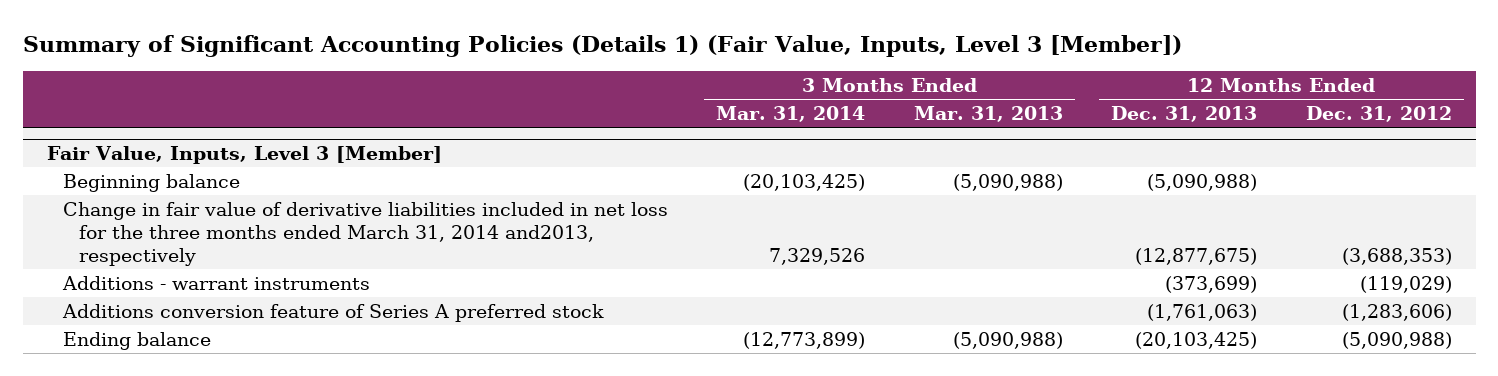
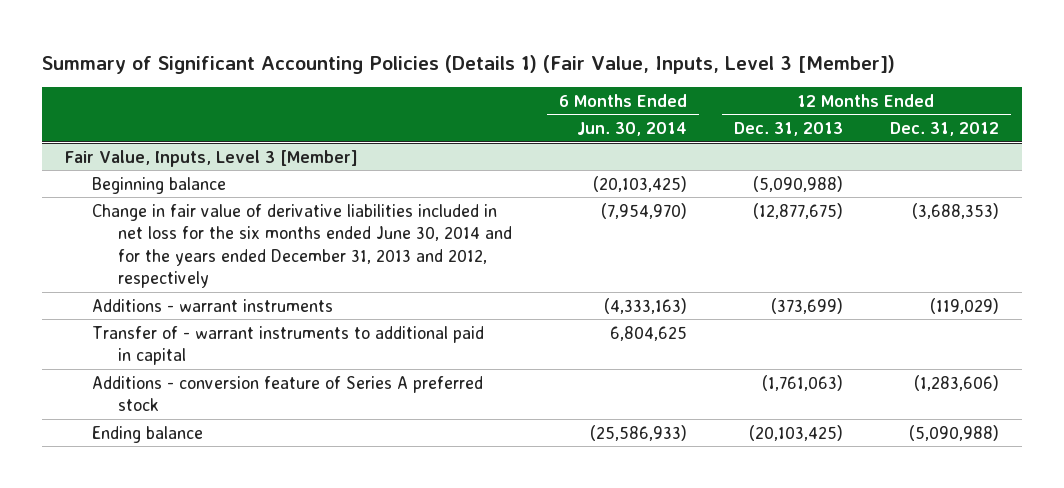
- | 3 Months Ended Mar. 31, 2014 | 3 Months Ended Mar. 31, 2013 | 12 Months Ended Dec. 31, 2013 | 12 Months Ended Dec. 31, 2012
+ | 6 Months Ended Jun. 30, 2014 | 12 Months Ended Dec. 31, 2013 | 12 Months Ended Dec. 31, 2012
@ Fair Value, Inputs, Level 3 [Member]
- Change in fair value of derivative liabilities included in net loss for the three months ended March 31, 2014 and2013, respectively | 7,329,526 | | (12,877,675) | (3,688,353)
+ Change in fair value of derivative liabilities included in net loss for the six months ended June 30, 2014 and for the years ended December 31, 2013 and 2012, respectively | (7,954,970) | (12,877,675) | (3,688,353)
- Additions conversion feature of Series A preferred stock | | | (1,761,063) | (1,283,606)
+ Transfer of - warrant instruments to additional paid in capital | 6,804,625 | |
+ Additions - conversion feature of Series A preferred stock | | (1,761,063) | (1,283,606)

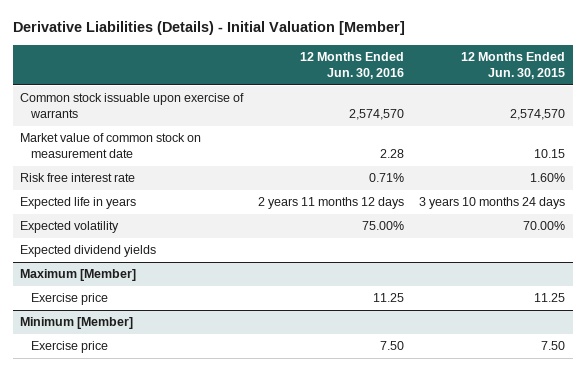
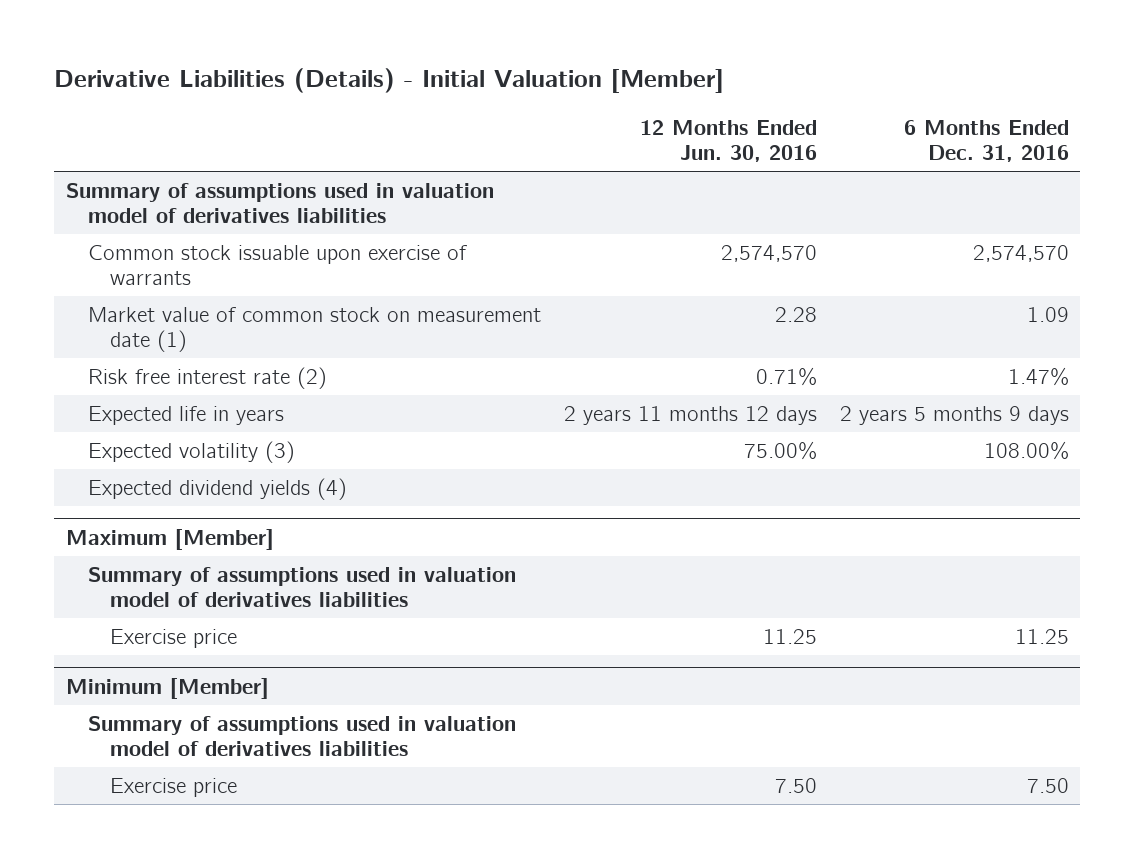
- | 12 Months Ended Jun. 30, 2016 | 12 Months Ended Jun. 30, 2015
+ | 12 Months Ended Jun. 30, 2016 | 6 Months Ended Dec. 31, 2016
+ Summary of assumptions used in valuation model of derivatives liabilities
- Market value of common stock on measurement date | 2.28 | 10.15
- Risk free interest rate | 0.71% | 1.60%
+ Market value of common stock on measurement date (1) | 2.28 | 1.09
+ Risk free interest rate (2) | 0.71% | 1.47%
- Expected volatility | 75.00% | 70.00%
- Expected dividend yields
+ Expected volatility (3) | 75.00% | 108.00%
+ Expected dividend yields (4)
@ Maximum [Member]
+ Summary of assumptions used in valuation model of derivatives liabilities
@ Minimum [Member]
+ Summary of assumptions used in valuation model of derivatives liabilities

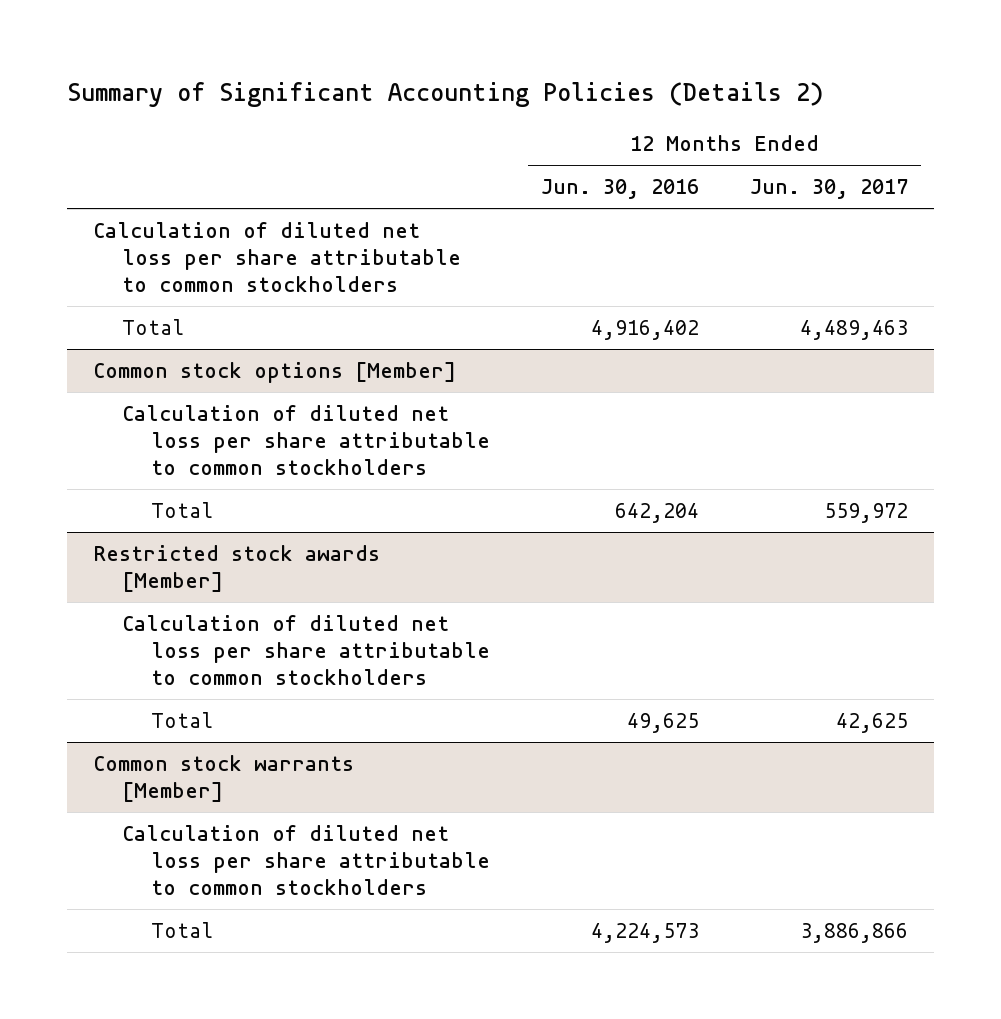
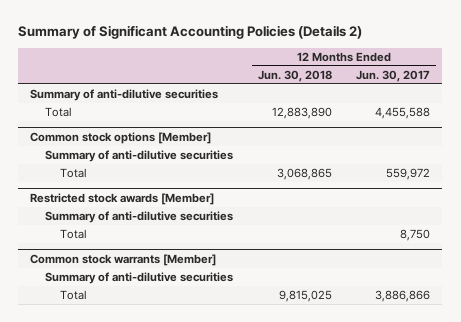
- | 12 Months Ended Jun. 30, 2016 | 12 Months Ended Jun. 30, 2017
+ | 12 Months Ended Jun. 30, 2018 | 12 Months Ended Jun. 30, 2017
- Calculation of diluted net loss per share attributable to common stockholders
- Total | 4,916,402 | 4,489,463
+ Summary of anti-dilutive securities
+ Total | 12,883,890 | 4,455,588
@ Common stock options [Member]
- Calculation of diluted net loss per share attributable to common stockholders
+ Summary of anti-dilutive securities
@ Restricted stock awards [Member]
- Calculation of diluted net loss per share attributable to common stockholders
- Total | 49,625 | 42,625
+ Summary of anti-dilutive securities
+ Total | | 8,750
@ Common stock warrants [Member]
- Calculation of diluted net loss per share attributable to common stockholders
+ Summary of anti-dilutive securities

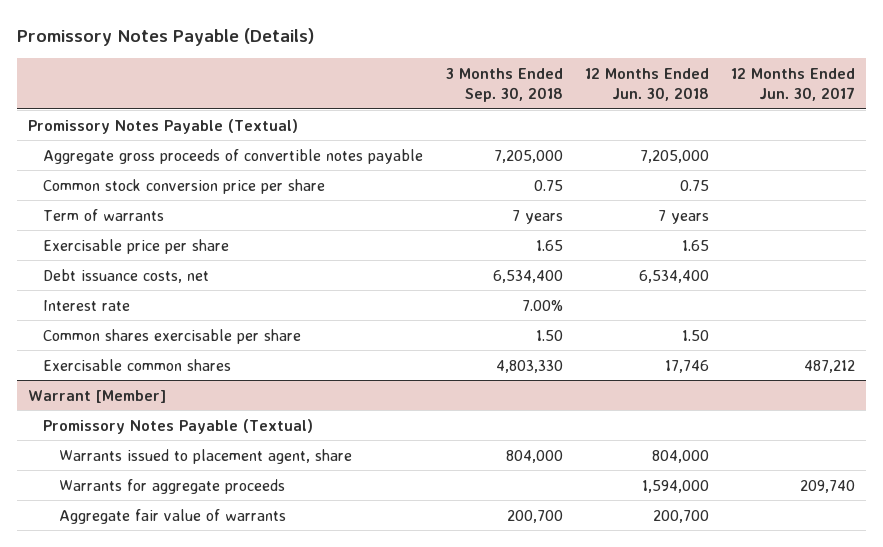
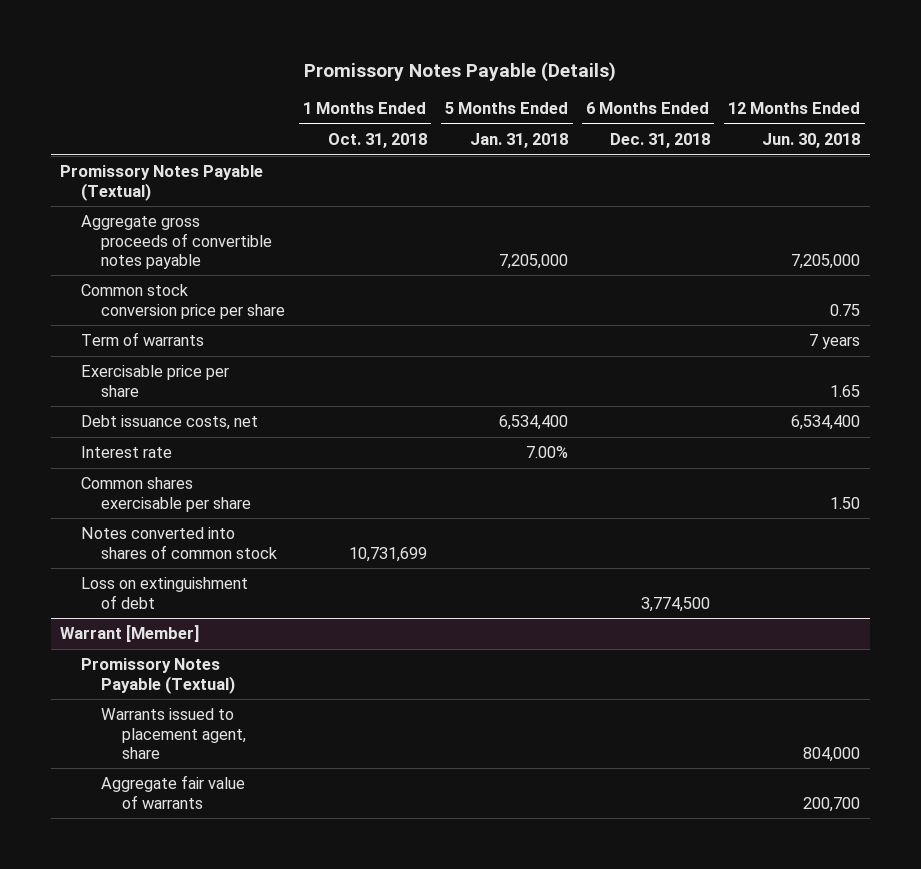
- | 3 Months Ended Sep. 30, 2018 | 12 Months Ended Jun. 30, 2018 | 12 Months Ended Jun. 30, 2017
+ | 1 Months Ended Oct. 31, 2018 | 5 Months Ended Jan. 31, 2018 | 6 Months Ended Dec. 31, 2018 | 12 Months Ended Jun. 30, 2018
- Exercisable common shares | 4,803,330 | 17,746 | 487,212
+ Notes converted into shares of common stock | 10,731,699 | | |
+ Loss on extinguishment of debt | | | 3,774,500 |
@ Warrant [Member]
- Warrants for aggregate proceeds | | 1,594,000 | 209,740

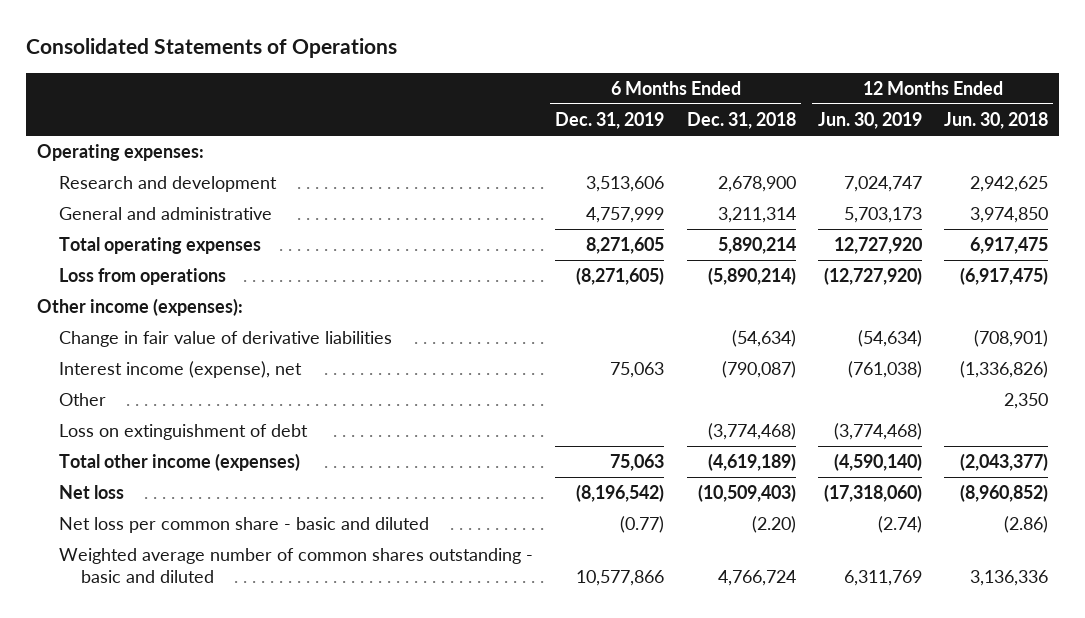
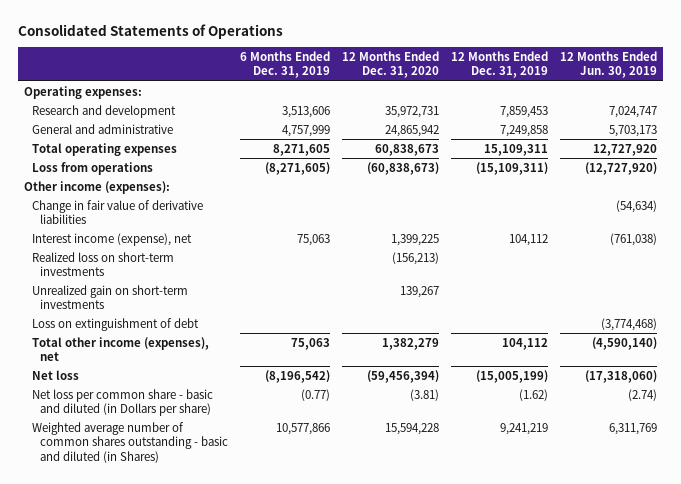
- | 6 Months Ended Dec. 31, 2019 | 6 Months Ended Dec. 31, 2018 | 12 Months Ended Jun. 30, 2019 | 12 Months Ended Jun. 30, 2018
+ | 6 Months Ended Dec. 31, 2019 | 12 Months Ended Dec. 31, 2020 | 12 Months Ended Dec. 31, 2019 | 12 Months Ended Jun. 30, 2019
- Other | | | | 2,350
+ Realized loss on short-term investments | | (156,213) | |
+ Unrealized gain on short-term investments | | 139,267 | |
- Total other income (expenses) | 75,063 | (4,619,189) | (4,590,140) | (2,043,377)
+ Total other income (expenses), net | 75,063 | 1,382,279 | 104,112 | (4,590,140)
- Net loss per common share - basic and diluted | (0.77) | (2.20) | (2.74) | (2.86)
- Weighted average number of common shares outstanding - basic and diluted | 10,577,866 | 4,766,724 | 6,311,769 | 3,136,336
+ Net loss per common share - basic and diluted (in Dollars per share) | (0.77) | (3.81) | (1.62) | (2.74)
+ Weighted average number of common shares outstanding - basic and diluted (in Shares) | 10,577,866 | 15,594,228 | 9,241,219 | 6,311,769

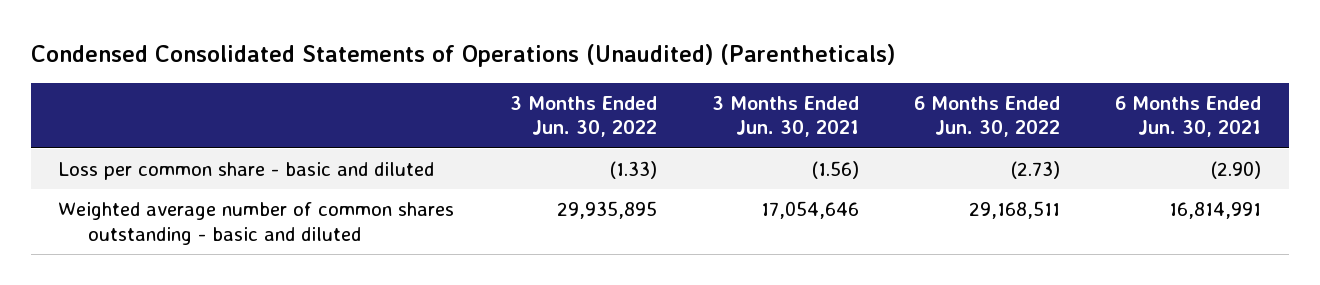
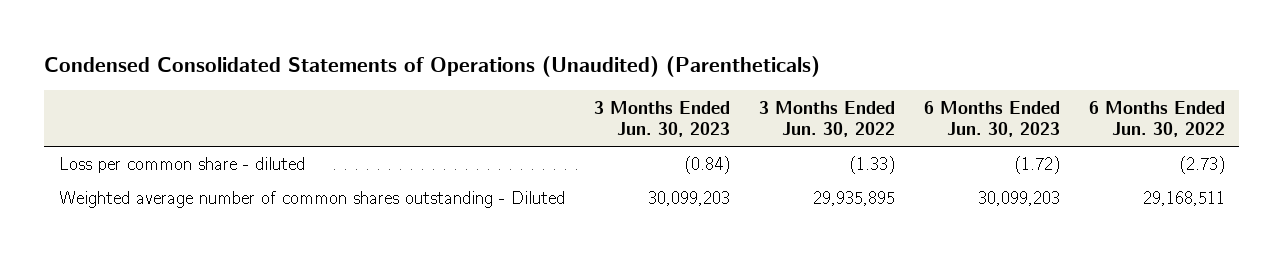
- | 3 Months Ended Jun. 30, 2022 | 3 Months Ended Jun. 30, 2021 | 6 Months Ended Jun. 30, 2022 | 6 Months Ended Jun. 30, 2021
+ | 3 Months Ended Jun. 30, 2023 | 3 Months Ended Jun. 30, 2022 | 6 Months Ended Jun. 30, 2023 | 6 Months Ended Jun. 30, 2022
- Loss per common share - basic and diluted | (1.33) | (1.56) | (2.73) | (2.90)
- Weighted average number of common shares outstanding - basic and diluted | 29,935,895 | 17,054,646 | 29,168,511 | 16,814,991
+ Loss per common share - diluted | (0.84) | (1.33) | (1.72) | (2.73)
+ Weighted average number of common shares outstanding - Diluted | 30,099,203 | 29,935,895 | 30,099,203 | 29,168,511

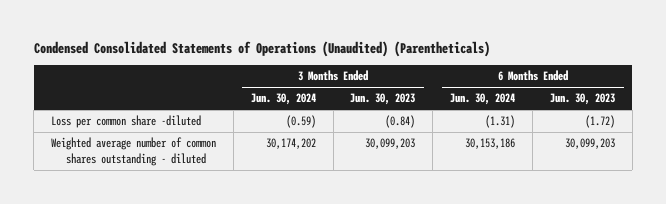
- | 3 Months Ended Jun. 30, 2023 | 3 Months Ended Jun. 30, 2022 | 6 Months Ended Jun. 30, 2023 | 6 Months Ended Jun. 30, 2022
+ | 3 Months Ended Jun. 30, 2024 | 3 Months Ended Jun. 30, 2023 | 6 Months Ended Jun. 30, 2024 | 6 Months Ended Jun. 30, 2023
- Loss per common share - diluted | (0.84) | (1.33) | (1.72) | (2.73)
- Weighted average number of common shares outstanding - Diluted | 30,099,203 | 29,935,895 | 30,099,203 | 29,168,511
+ Loss per common share -diluted | (0.59) | (0.84) | (1.31) | (1.72)
+ Weighted average number of common shares outstanding - diluted | 30,174,202 | 30,099,203 | 30,153,186 | 30,099,203

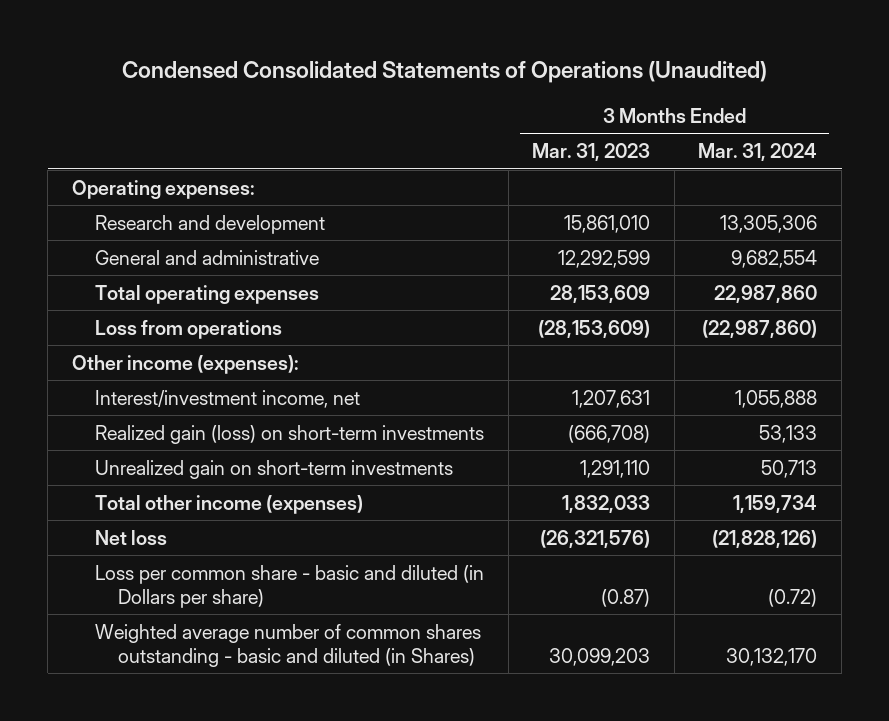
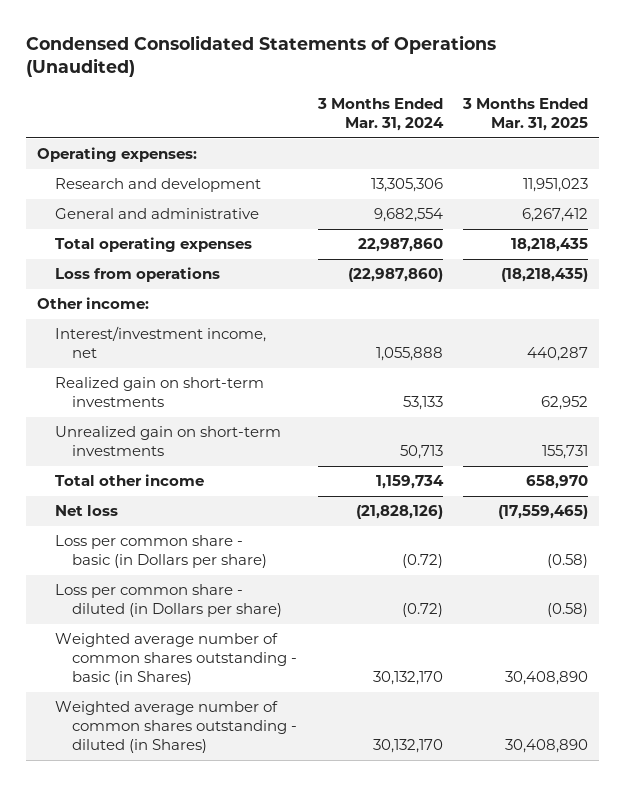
- | 3 Months Ended Mar. 31, 2023 | 3 Months Ended Mar. 31, 2024
+ | 3 Months Ended Mar. 31, 2024 | 3 Months Ended Mar. 31, 2025
- Other income (expenses):
+ Other income:
- Realized gain (loss) on short-term investments | (666,708) | 53,133
+ Realized gain on short-term investments | 53,133 | 62,952
- Total other income (expenses) | 1,832,033 | 1,159,734
+ Total other income | 1,159,734 | 658,970
- Loss per common share - basic and diluted (in Dollars per share) | (0.87) | (0.72)
- Weighted average number of common shares outstanding - basic and diluted (in Shares) | 30,099,203 | 30,132,170
+ Loss per common share - basic (in Dollars per share) | (0.72) | (0.58)
+ Loss per common share - diluted (in Dollars per share) | (0.72) | (0.58)
+ Weighted average number of common shares outstanding - basic (in Shares) | 30,132,170 | 30,408,890
+ Weighted average number of common shares outstanding - diluted (in Shares) | 30,132,170 | 30,408,890

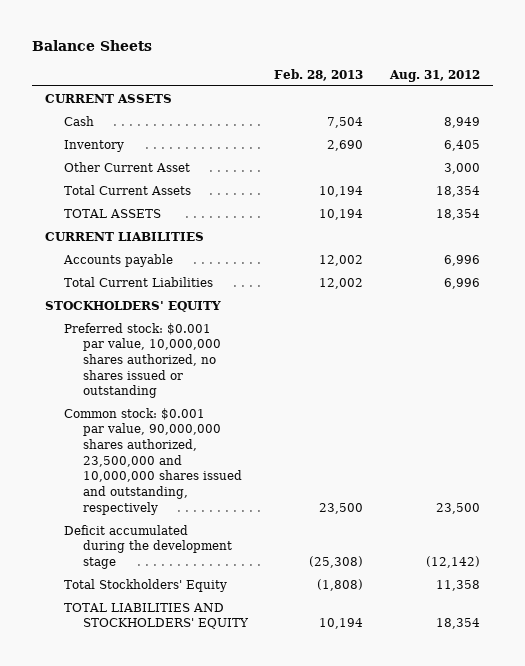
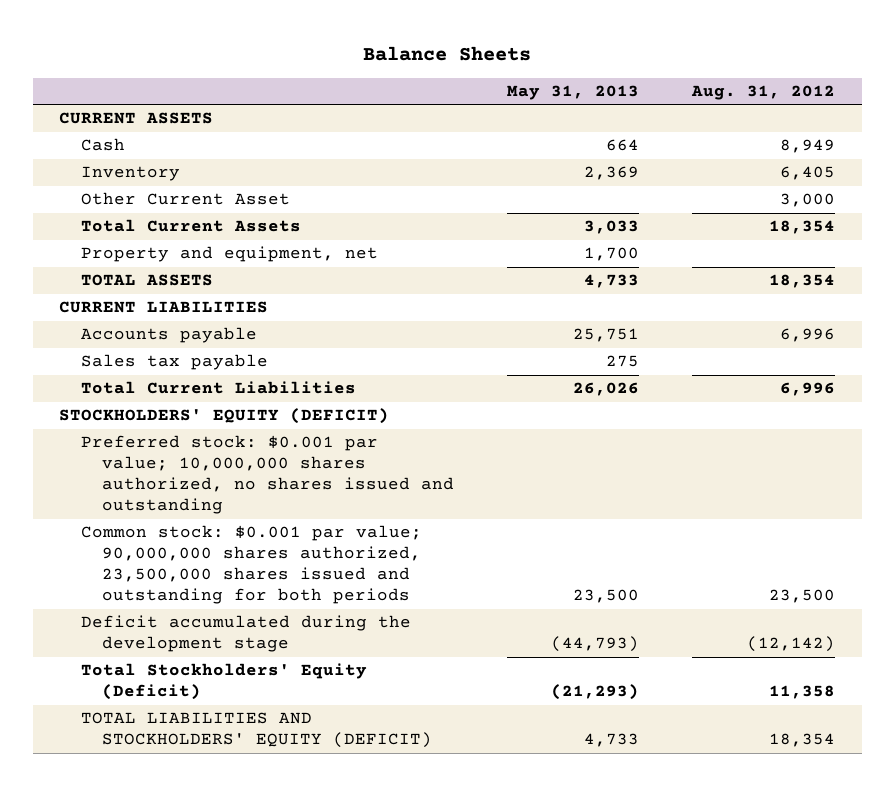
- | Feb. 28, 2013 | Aug. 31, 2012
+ | May 31, 2013 | Aug. 31, 2012
+ Property and equipment, net | 1,700 |
+ Sales tax payable | 275 |
- STOCKHOLDERS' EQUITY
- Preferred stock: $0.001 par value, 10,000,000 shares authorized, no shares issued or outstanding
- Common stock: $0.001 par value, 90,000,000 shares authorized, 23,500,000 and 10,000,000 shares issued and outstanding, respectively | 23,500 | 23,500
+ STOCKHOLDERS' EQUITY (DEFICIT)
+ Preferred stock: $0.001 par value; 10,000,000 shares authorized, no shares issued and outstanding
+ Common stock: $0.001 par value; 90,000,000 shares authorized, 23,500,000 shares issued and outstanding for both periods | 23,500 | 23,500
- Total Stockholders' Equity | (1,808) | 11,358
- TOTAL LIABILITIES AND STOCKHOLDERS' EQUITY | 10,194 | 18,354
+ Total Stockholders' Equity (Deficit) | (21,293) | 11,358
+ TOTAL LIABILITIES AND STOCKHOLDERS' EQUITY (DEFICIT) | 4,733 | 18,354

